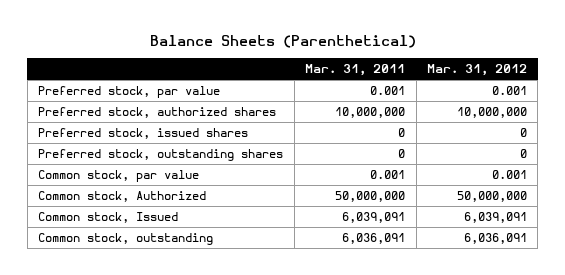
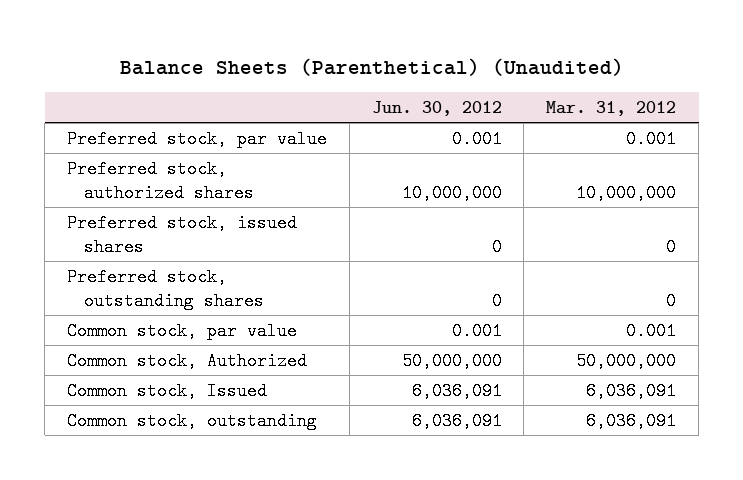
- Balance Sheets (Parenthetical)
+ Balance Sheets (Parenthetical) (Unaudited)
- | Mar. 31, 2011 | Mar. 31, 2012
+ | Jun. 30, 2012 | Mar. 31, 2012
- Common stock, Issued | 6,039,091 | 6,039,091
+ Common stock, Issued | 6,036,091 | 6,036,091

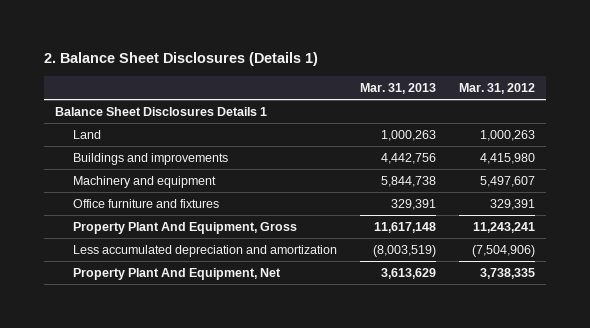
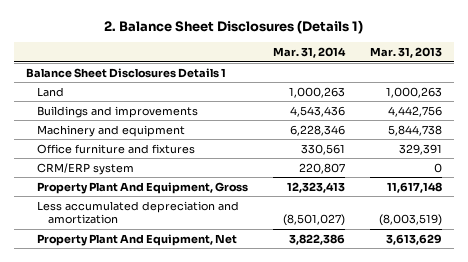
- | Mar. 31, 2013 | Mar. 31, 2012
+ | Mar. 31, 2014 | Mar. 31, 2013
+ CRM/ERP system | 220,807 | 0

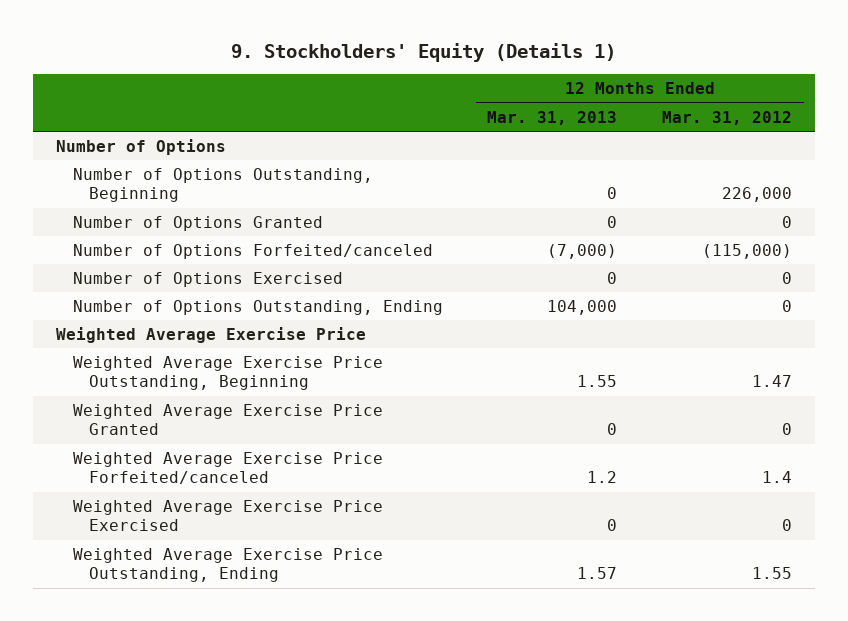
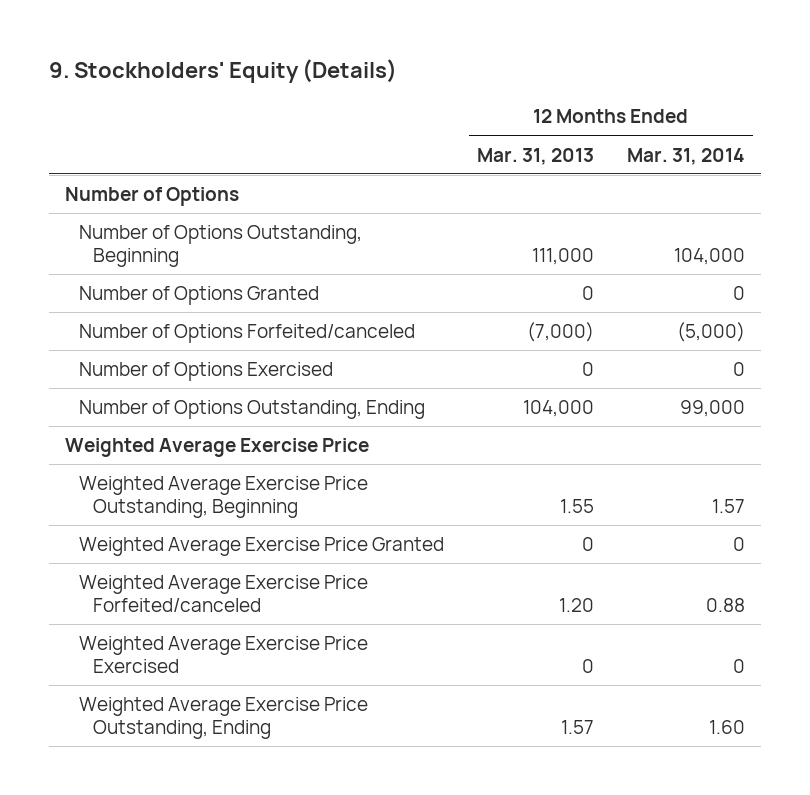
- 9. Stockholders' Equity (Details 1)
+ 9. Stockholders' Equity (Details)
- | 12 Months Ended Mar. 31, 2013 | 12 Months Ended Mar. 31, 2012
+ | 12 Months Ended Mar. 31, 2013 | 12 Months Ended Mar. 31, 2014
- Number of Options Outstanding, Beginning | 0 | 226,000
+ Number of Options Outstanding, Beginning | 111,000 | 104,000
- Weighted Average Exercise Price Forfeited/canceled | 1.2 | 1.4
+ Weighted Average Exercise Price Forfeited/canceled | 1.20 | 0.88

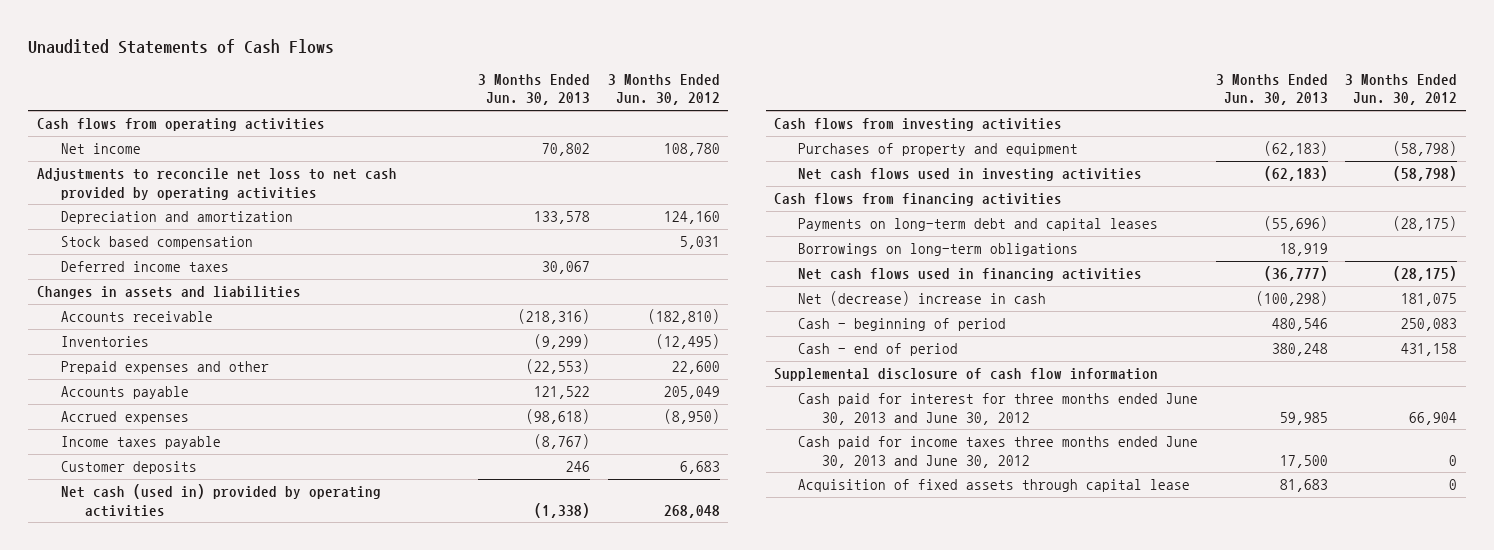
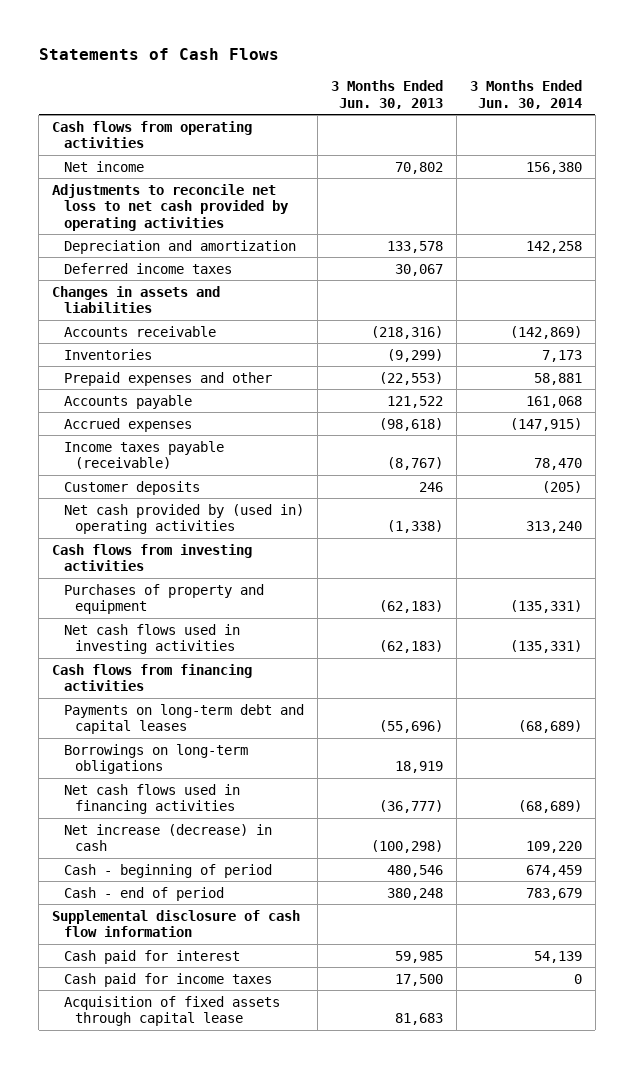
- Unaudited Statements of Cash Flows
+ Statements of Cash Flows
- | 3 Months Ended Jun. 30, 2013 | 3 Months Ended Jun. 30, 2012
+ | 3 Months Ended Jun. 30, 2013 | 3 Months Ended Jun. 30, 2014
- Stock based compensation | | 5,031
- Income taxes payable | (8,767) |
+ Income taxes payable (receivable) | (8,767) | 78,470
- Net cash (used in) provided by operating activities | (1,338) | 268,048
+ Net cash provided by (used in) operating activities | (1,338) | 313,240
- Net (decrease) increase in cash | (100,298) | 181,075
+ Net increase (decrease) in cash | (100,298) | 109,220
- Cash paid for interest for three months ended June 30, 2013 and June 30, 2012 | 59,985 | 66,904
- Cash paid for income taxes three months ended June 30, 2013 and June 30, 2012 | 17,500 | 0
+ Cash paid for interest | 59,985 | 54,139
+ Cash paid for income taxes | 17,500 | 0

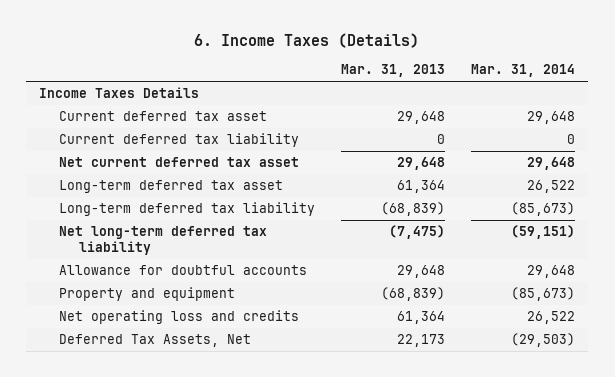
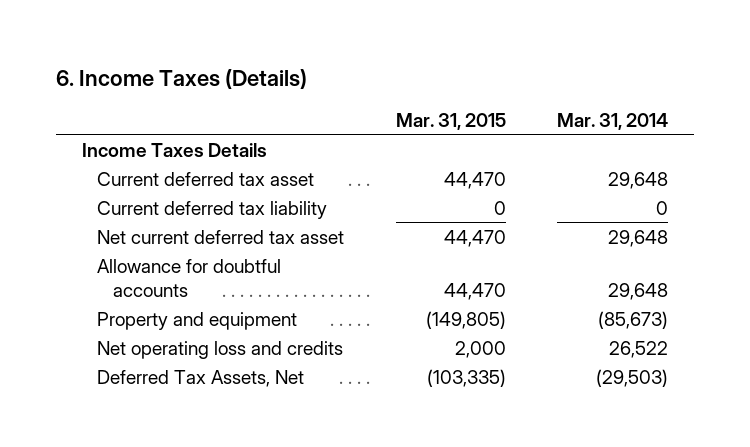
- | Mar. 31, 2013 | Mar. 31, 2014
+ | Mar. 31, 2015 | Mar. 31, 2014
- Long-term deferred tax asset | 61,364 | 26,522
- Long-term deferred tax liability | (68,839) | (85,673)
- Net long-term deferred tax liability | (7,475) | (59,151)

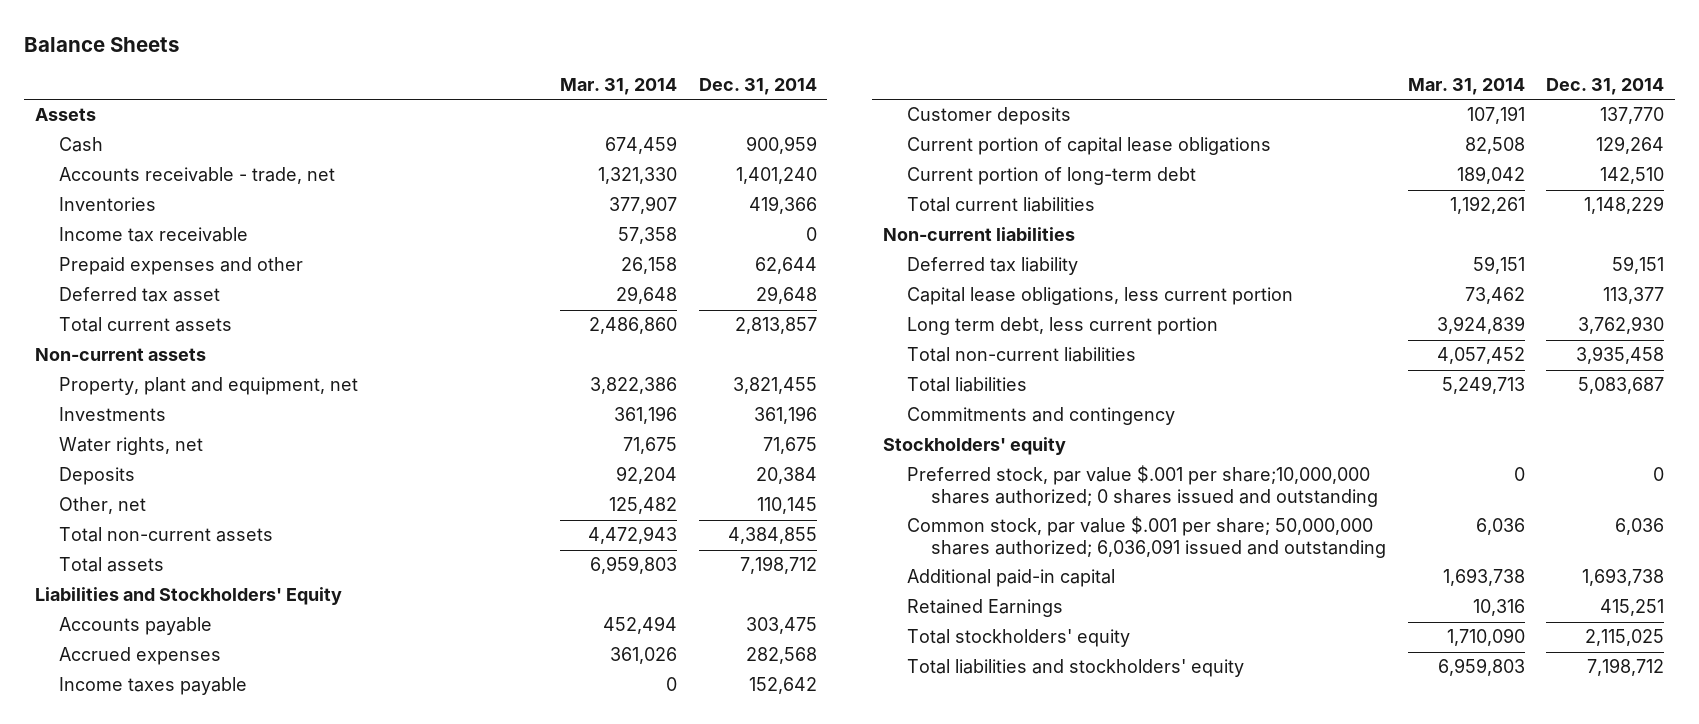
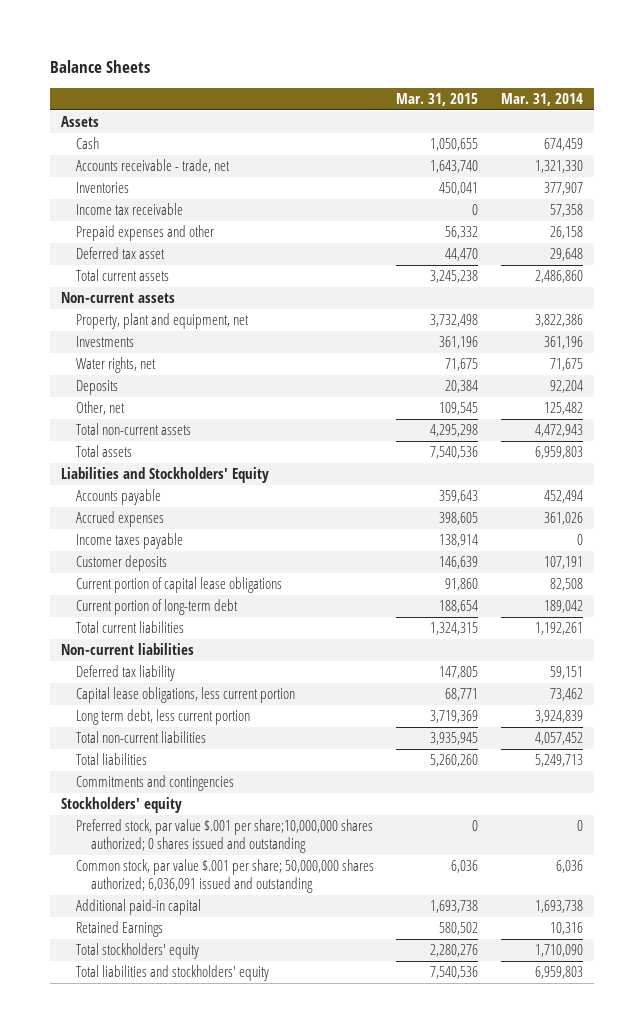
- | Mar. 31, 2014 | Dec. 31, 2014
+ | Mar. 31, 2015 | Mar. 31, 2014
- Commitments and contingency
+ Commitments and contingencies

